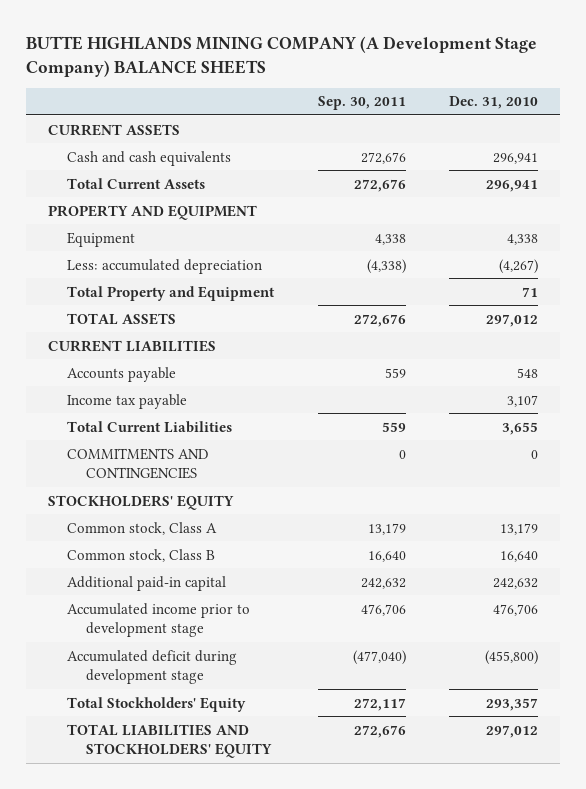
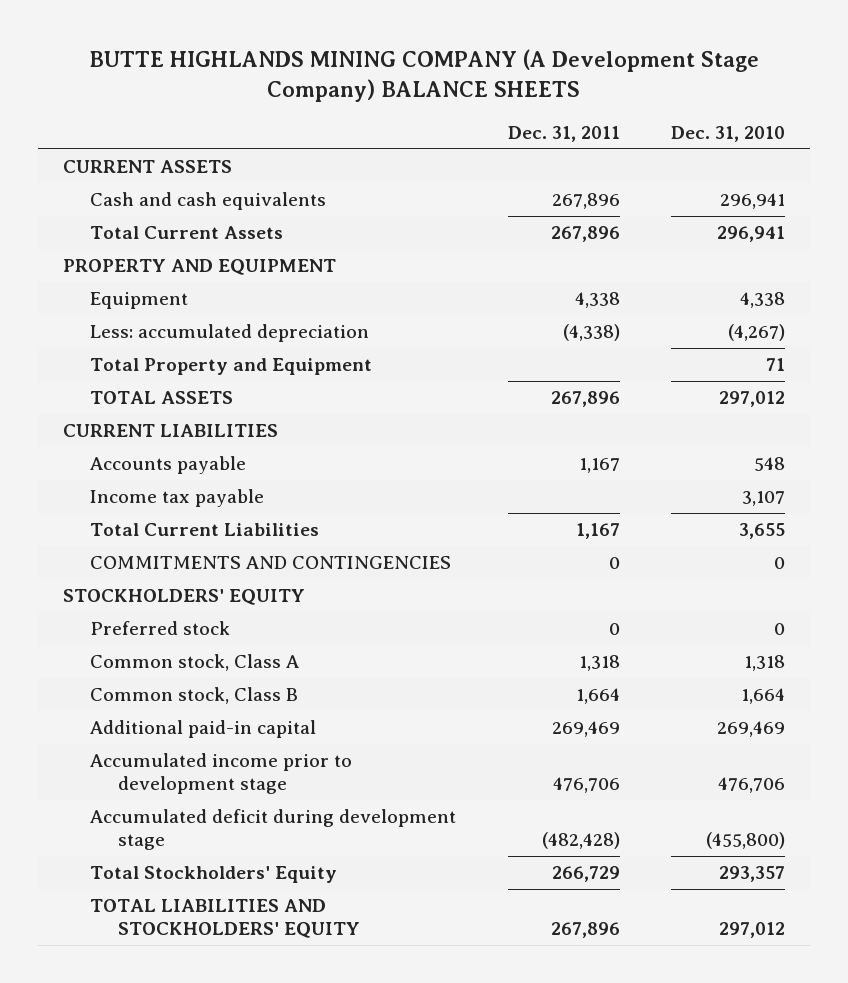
- | Sep. 30, 2011 | Dec. 31, 2010
+ | Dec. 31, 2011 | Dec. 31, 2010
- Common stock, Class A | 13,179 | 13,179
- Common stock, Class B | 16,640 | 16,640
- Additional paid-in capital | 242,632 | 242,632
+ Preferred stock | 0 | 0
+ Common stock, Class A | 1,318 | 1,318
+ Common stock, Class B | 1,664 | 1,664
+ Additional paid-in capital | 269,469 | 269,469

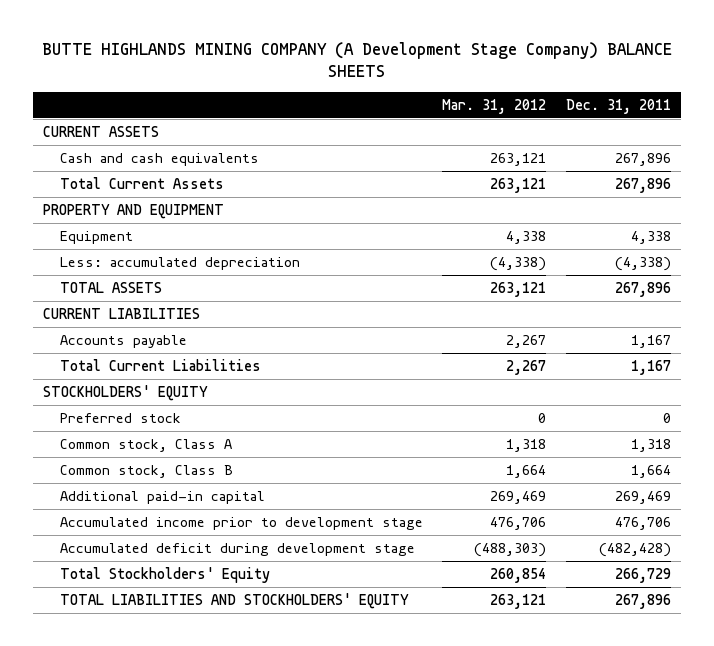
- | Dec. 31, 2011 | Dec. 31, 2010
+ | Mar. 31, 2012 | Dec. 31, 2011
- Total Property and Equipment | | 71
- Income tax payable | | 3,107
- COMMITMENTS AND CONTINGENCIES | 0 | 0

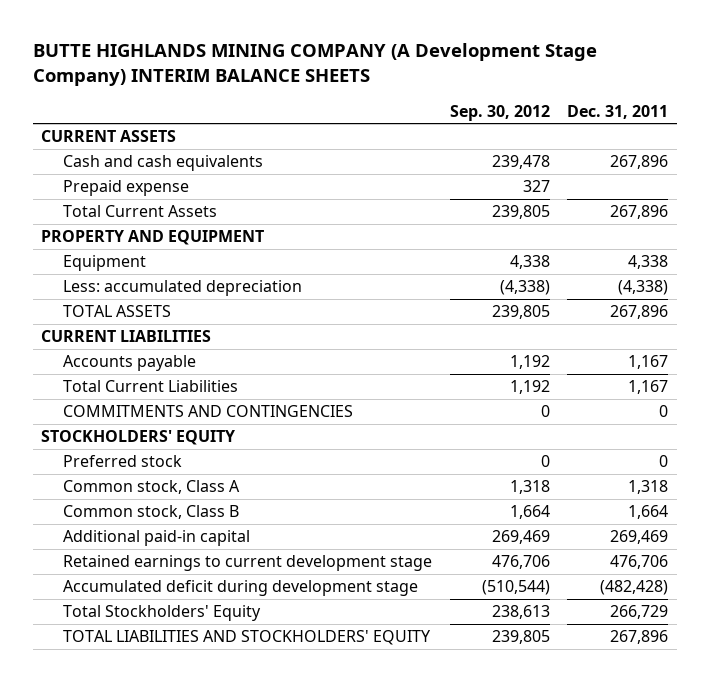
- BUTTE HIGHLANDS MINING COMPANY (A Development Stage Company) BALANCE SHEETS
+ BUTTE HIGHLANDS MINING COMPANY (A Development Stage Company) INTERIM BALANCE SHEETS
- | Mar. 31, 2012 | Dec. 31, 2011
+ | Sep. 30, 2012 | Dec. 31, 2011
+ Prepaid expense | 327 |
+ COMMITMENTS AND CONTINGENCIES | 0 | 0
- Accumulated income prior to development stage | 476,706 | 476,706
+ Retained earnings to current development stage | 476,706 | 476,706

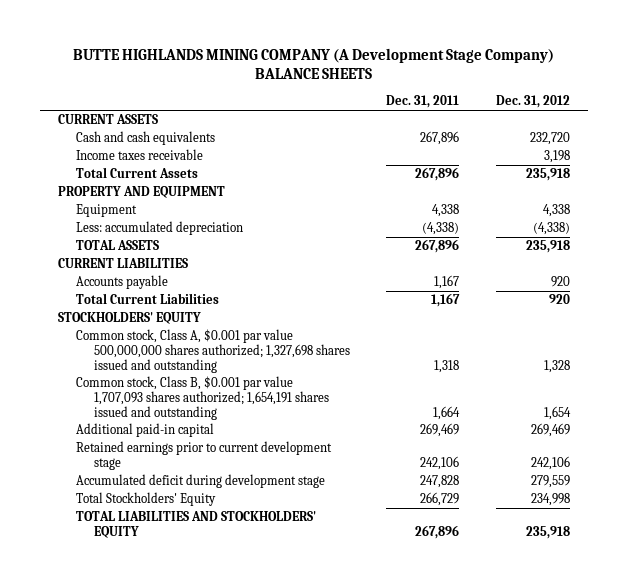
- BUTTE HIGHLANDS MINING COMPANY (A Development Stage Company) INTERIM BALANCE SHEETS
+ BUTTE HIGHLANDS MINING COMPANY (A Development Stage Company) BALANCE SHEETS
- | Sep. 30, 2012 | Dec. 31, 2011
+ | Dec. 31, 2011 | Dec. 31, 2012
- Prepaid expense | 327 |
+ Income taxes receivable | | 3,198
- COMMITMENTS AND CONTINGENCIES | 0 | 0
- Preferred stock | 0 | 0
- Common stock, Class A | 1,318 | 1,318
- Common stock, Class B | 1,664 | 1,664
+ Common stock, Class A, $0.001 par value 500,000,000 shares authorized; 1,327,698 shares issued and outstanding | 1,318 | 1,328
+ Common stock, Class B, $0.001 par value 1,707,093 shares authorized; 1,654,191 shares issued and outstanding | 1,664 | 1,654
- Retained earnings to current development stage | 476,706 | 476,706
- Accumulated deficit during development stage | (510,544) | (482,428)
+ Retained earnings prior to current development stage | 242,106 | 242,106
+ Accumulated deficit during development stage | 247,828 | 279,559

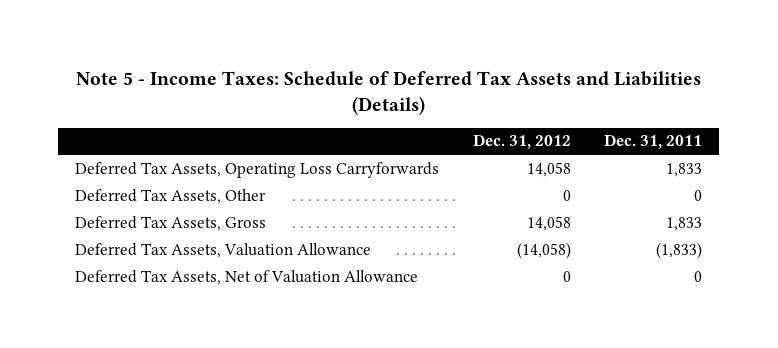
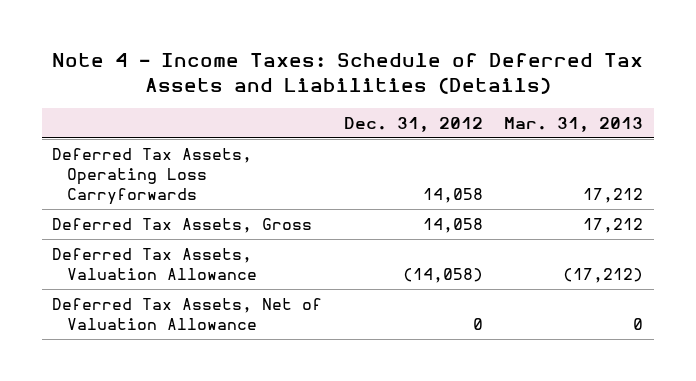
- Note 5 - Income Taxes: Schedule of Deferred Tax Assets and Liabilities (Details)
+ Note 4 - Income Taxes: Schedule of Deferred Tax Assets and Liabilities (Details)
- | Dec. 31, 2012 | Dec. 31, 2011
+ | Dec. 31, 2012 | Mar. 31, 2013
- Deferred Tax Assets, Other | 0 | 0

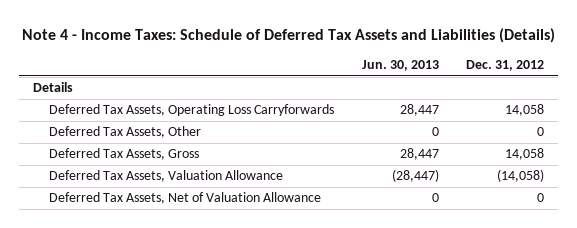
- | Dec. 31, 2012 | Mar. 31, 2013
+ | Jun. 30, 2013 | Dec. 31, 2012
+ Details
+ Deferred Tax Assets, Other | 0 | 0

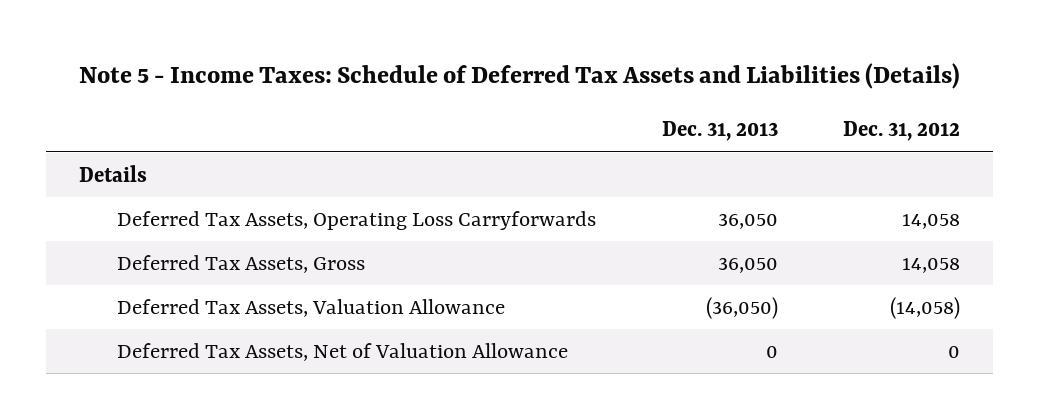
- Note 4 - Income Taxes: Schedule of Deferred Tax Assets and Liabilities (Details)
+ Note 5 - Income Taxes: Schedule of Deferred Tax Assets and Liabilities (Details)
- | Jun. 30, 2013 | Dec. 31, 2012
+ | Dec. 31, 2013 | Dec. 31, 2012
- Deferred Tax Assets, Other | 0 | 0

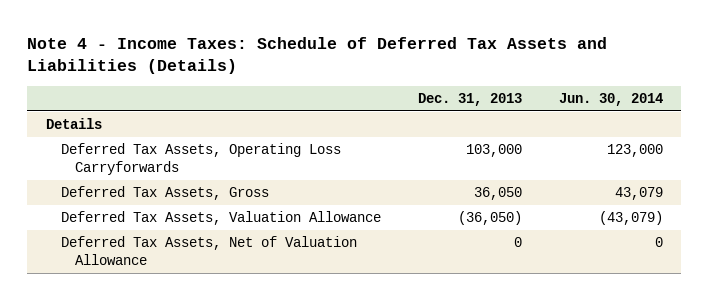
- Note 5 - Income Taxes: Schedule of Deferred Tax Assets and Liabilities (Details)
+ Note 4 - Income Taxes: Schedule of Deferred Tax Assets and Liabilities (Details)
- | Dec. 31, 2013 | Dec. 31, 2012
+ | Dec. 31, 2013 | Jun. 30, 2014
- Deferred Tax Assets, Operating Loss Carryforwards | 36,050 | 14,058
+ Deferred Tax Assets, Operating Loss Carryforwards | 103,000 | 123,000

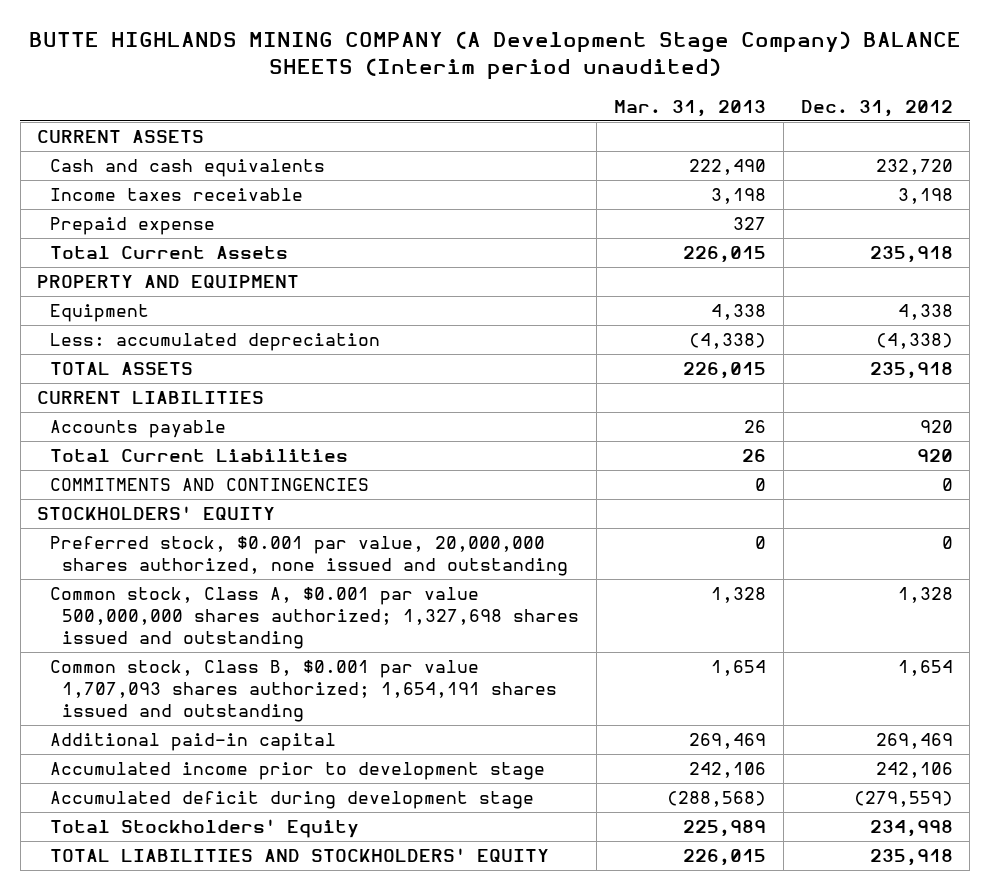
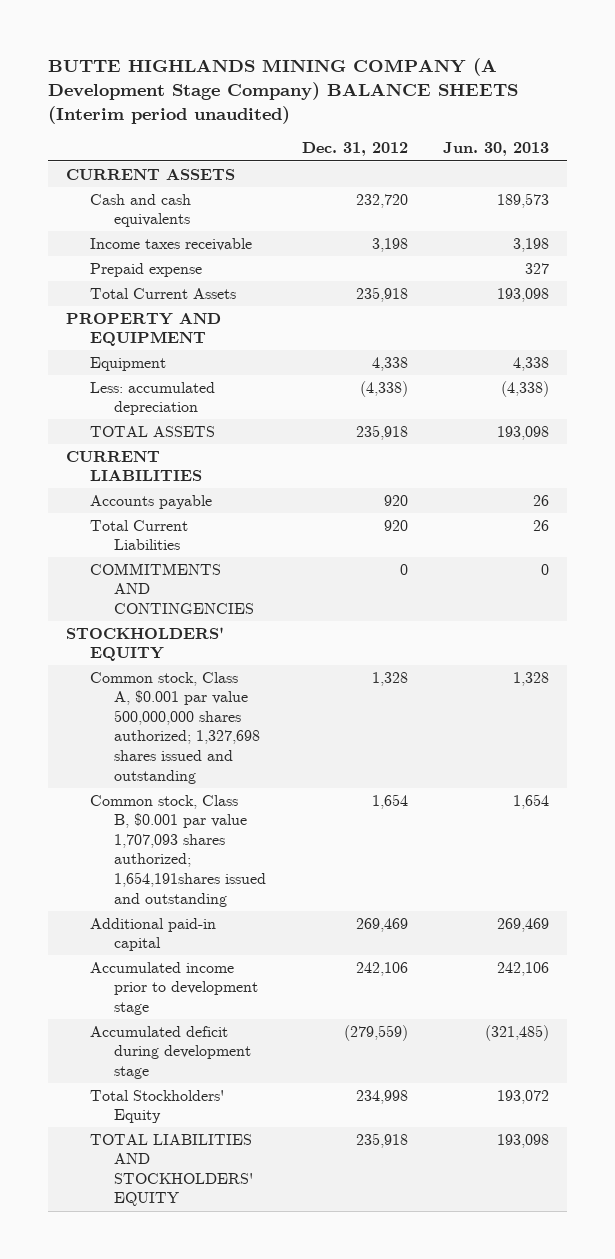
- | Mar. 31, 2013 | Dec. 31, 2012
+ | Dec. 31, 2012 | Jun. 30, 2013
- Preferred stock, $0.001 par value, 20,000,000 shares authorized, none issued and outstanding | 0 | 0
- Common stock, Class B, $0.001 par value 1,707,093 shares authorized; 1,654,191 shares issued and outstanding | 1,654 | 1,654
+ Common stock, Class B, $0.001 par value 1,707,093 shares authorized; 1,654,191shares issued and outstanding | 1,654 | 1,654

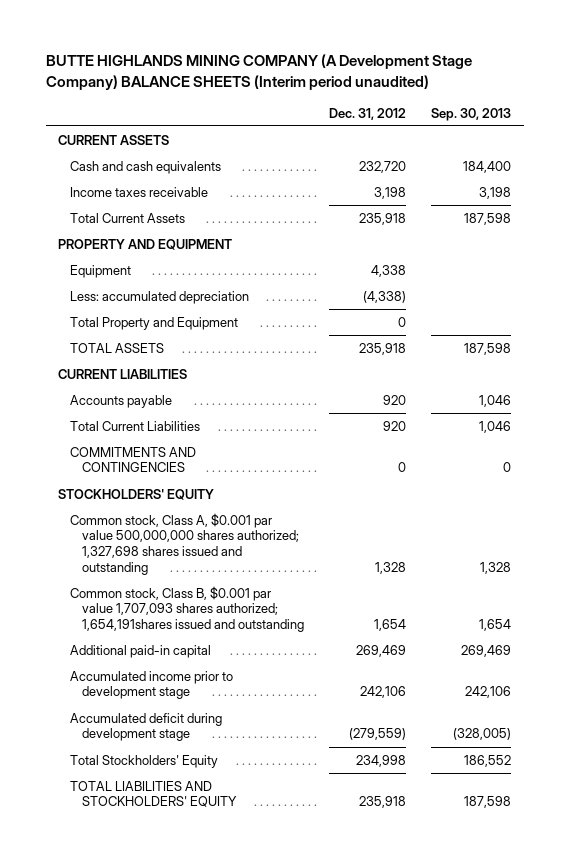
- | Dec. 31, 2012 | Jun. 30, 2013
+ | Dec. 31, 2012 | Sep. 30, 2013
- Prepaid expense | | 327
+ Total Property and Equipment | 0 |

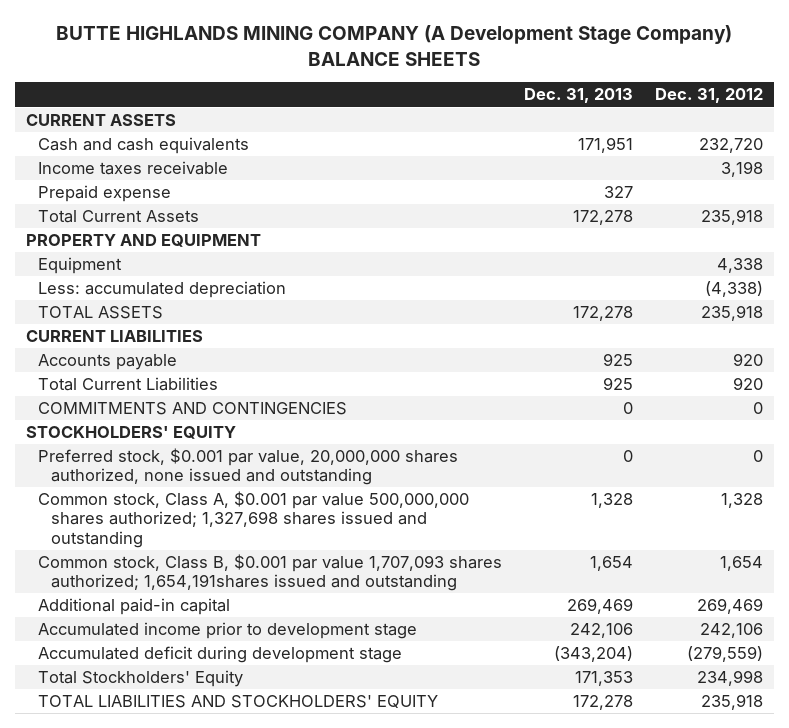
- BUTTE HIGHLANDS MINING COMPANY (A Development Stage Company) BALANCE SHEETS (Interim period unaudited)
+ BUTTE HIGHLANDS MINING COMPANY (A Development Stage Company) BALANCE SHEETS
- | Dec. 31, 2012 | Sep. 30, 2013
+ | Dec. 31, 2013 | Dec. 31, 2012
+ Prepaid expense | 327 |
- Total Property and Equipment | 0 |
+ Preferred stock, $0.001 par value, 20,000,000 shares authorized, none issued and outstanding | 0 | 0

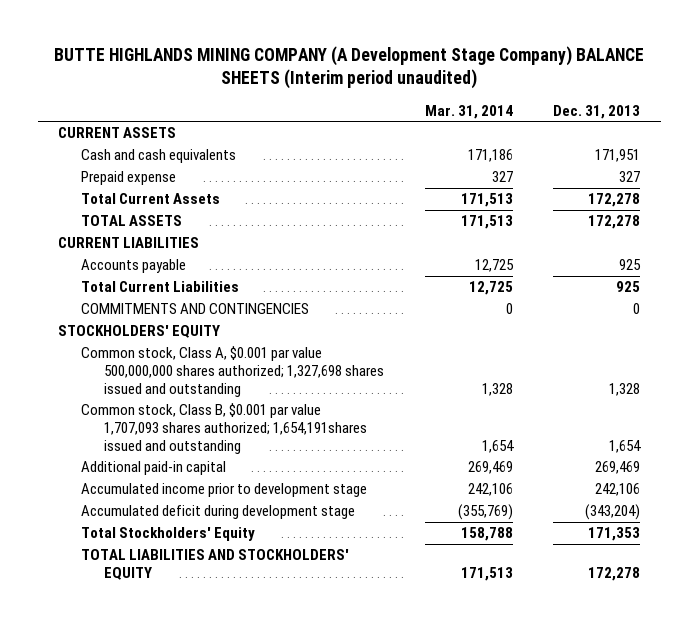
- BUTTE HIGHLANDS MINING COMPANY (A Development Stage Company) BALANCE SHEETS
+ BUTTE HIGHLANDS MINING COMPANY (A Development Stage Company) BALANCE SHEETS (Interim period unaudited)
- | Dec. 31, 2013 | Dec. 31, 2012
+ | Mar. 31, 2014 | Dec. 31, 2013
- Income taxes receivable | | 3,198
- PROPERTY AND EQUIPMENT
- Equipment | | 4,338
- Less: accumulated depreciation | | (4,338)
- Preferred stock, $0.001 par value, 20,000,000 shares authorized, none issued and outstanding | 0 | 0

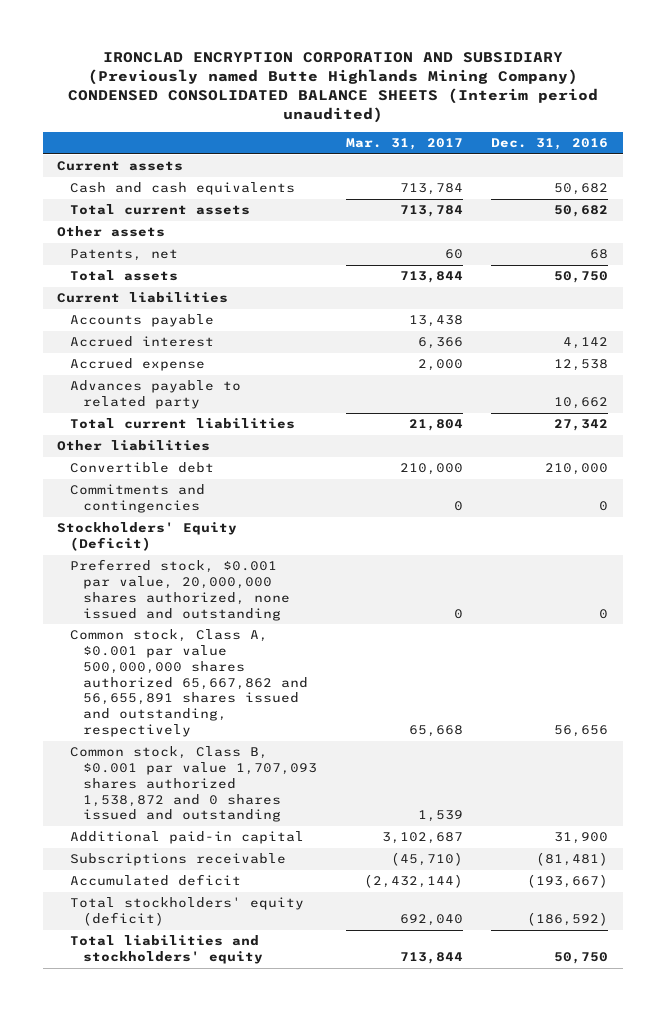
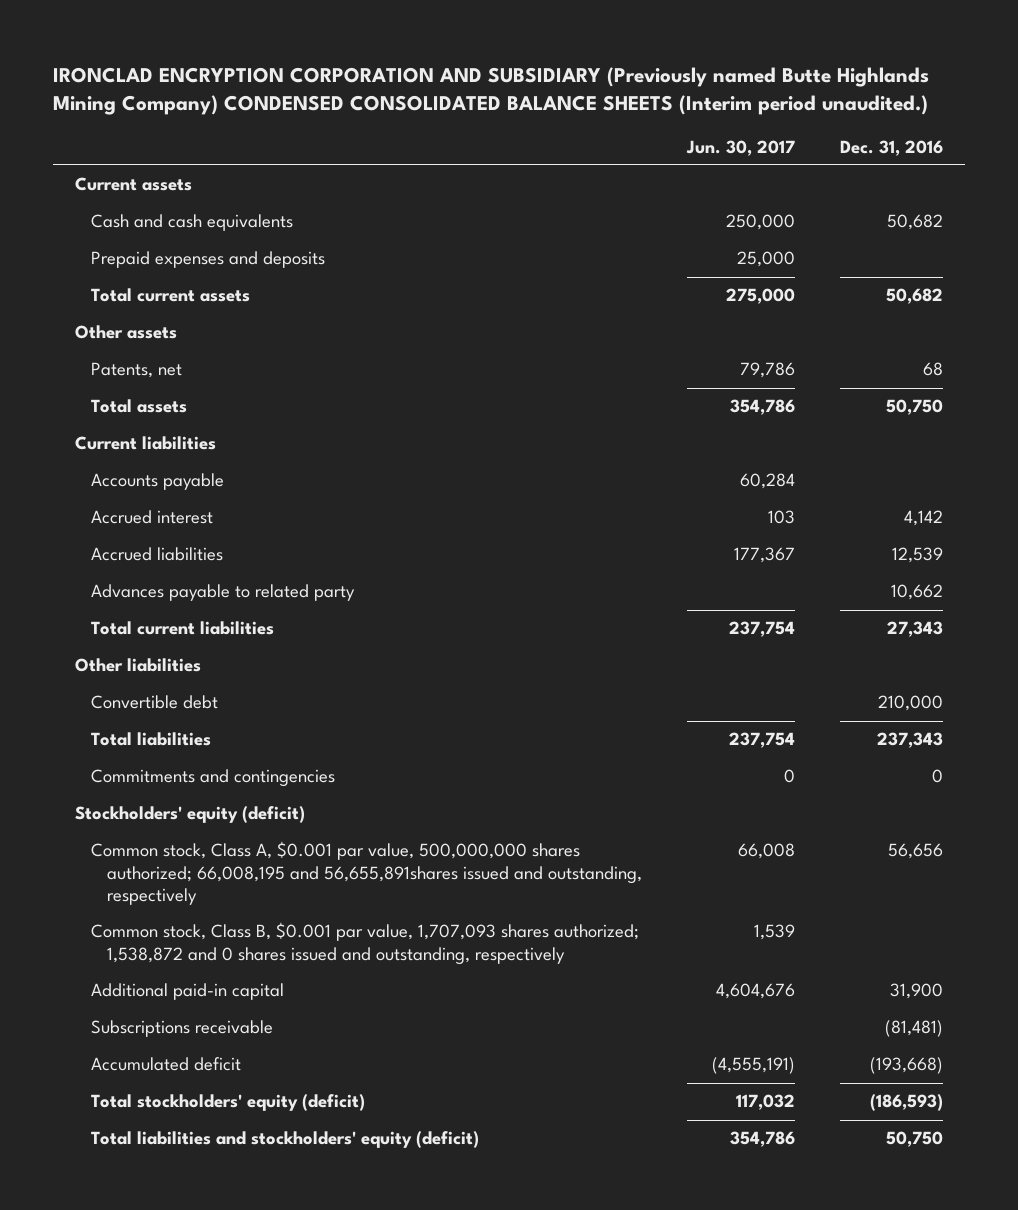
- IRONCLAD ENCRYPTION CORPORATION AND SUBSIDIARY (Previously named Butte Highlands Mining Company) CONDENSED CONSOLIDATED BALANCE SHEETS (Interim period unaudited)
+ IRONCLAD ENCRYPTION CORPORATION AND SUBSIDIARY (Previously named Butte Highlands Mining Company) CONDENSED CONSOLIDATED BALANCE SHEETS (Interim period unaudited.)
- | Mar. 31, 2017 | Dec. 31, 2016
+ | Jun. 30, 2017 | Dec. 31, 2016
+ Prepaid expenses and deposits | 25,000 |
- Accrued expense | 2,000 | 12,538
+ Accrued liabilities | 177,367 | 12,539
- Total current liabilities | 21,804 | 27,342
+ Total current liabilities | 237,754 | 27,343
+ Total liabilities | 237,754 | 237,343
- Stockholders' Equity (Deficit)
- Preferred stock, $0.001 par value, 20,000,000 shares authorized, none issued and outstanding | 0 | 0
- Common stock, Class A, $0.001 par value 500,000,000 shares authorized 65,667,862 and 56,655,891 shares issued and outstanding, respectively | 65,668 | 56,656
- Common stock, Class B, $0.001 par value 1,707,093 shares authorized 1,538,872 and 0 shares issued and outstanding | 1,539 |
+ Stockholders' equity (deficit)
+ Common stock, Class A, $0.001 par value, 500,000,000 shares authorized; 66,008,195 and 56,655,891shares issued and outstanding, respectively | 66,008 | 56,656
+ Common stock, Class B, $0.001 par value, 1,707,093 shares authorized; 1,538,872 and 0 shares issued and outstanding, respectively | 1,539 |
- Accumulated deficit | (2,432,144) | (193,667)
- Total stockholders' equity (deficit) | 692,040 | (186,592)
- Total liabilities and stockholders' equity | 713,844 | 50,750
+ Accumulated deficit | (4,555,191) | (193,668)
+ Total stockholders' equity (deficit) | 117,032 | (186,593)
+ Total liabilities and stockholders' equity (deficit) | 354,786 | 50,750

